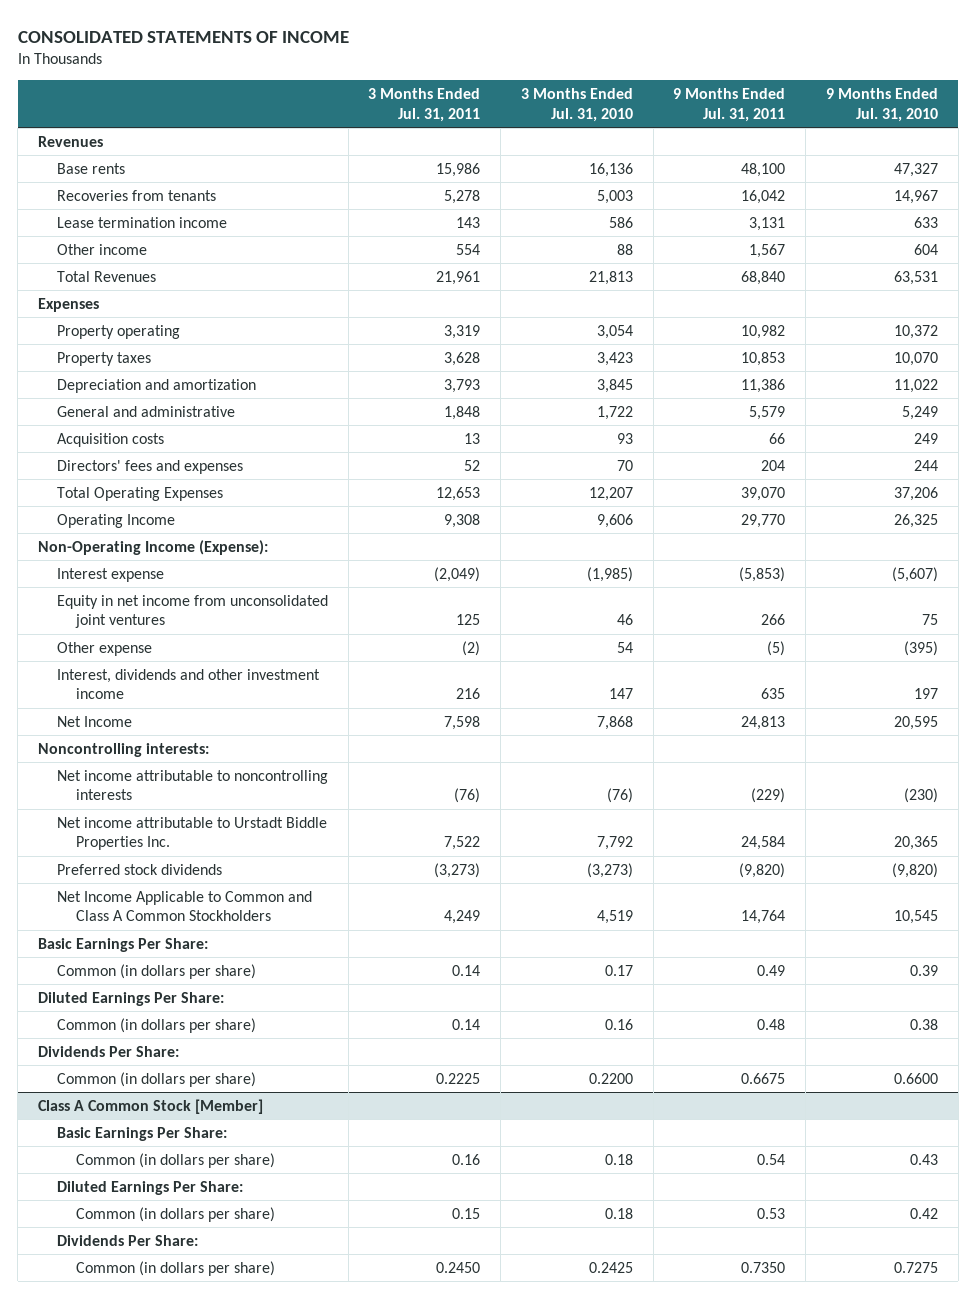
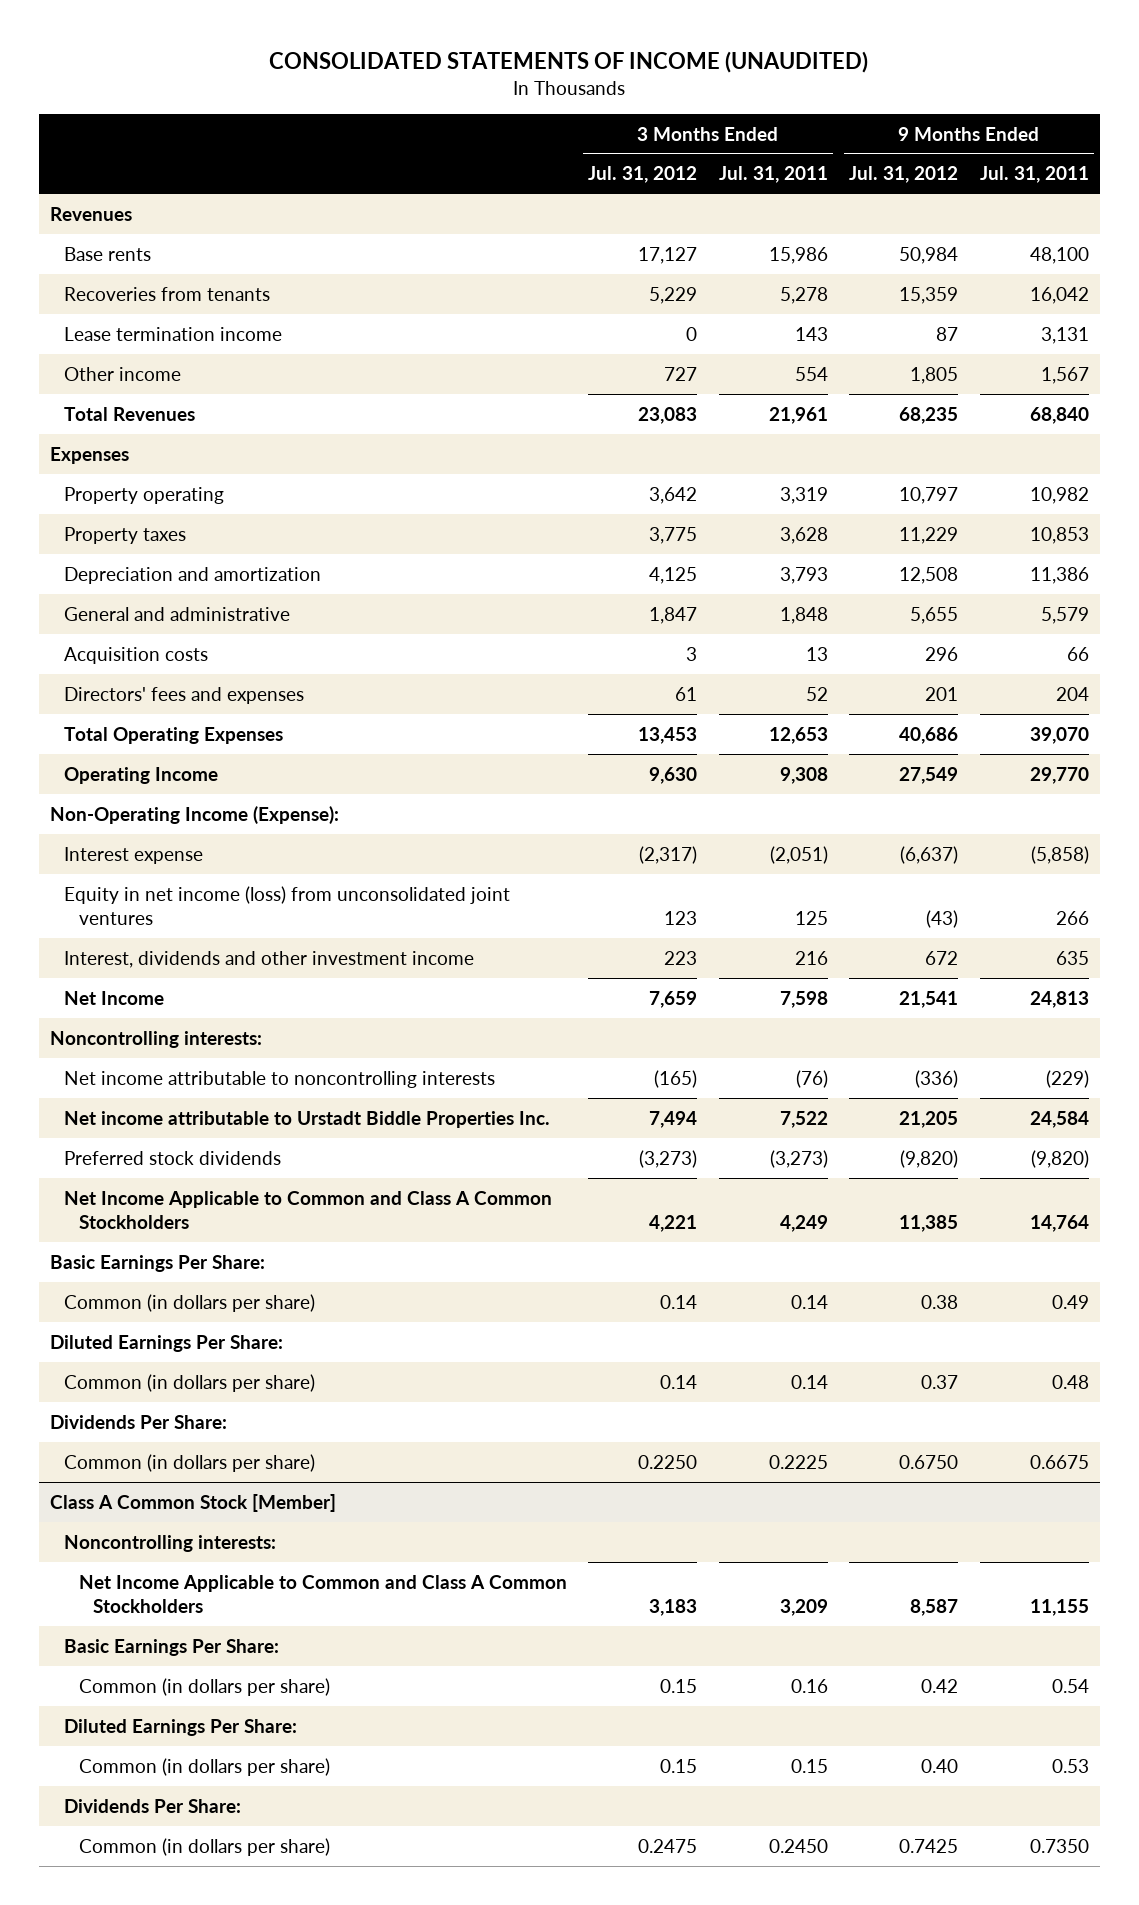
- CONSOLIDATED STATEMENTS OF INCOME
+ CONSOLIDATED STATEMENTS OF INCOME (UNAUDITED)
- | 3 Months Ended Jul. 31, 2011 | 3 Months Ended Jul. 31, 2010 | 9 Months Ended Jul. 31, 2011 | 9 Months Ended Jul. 31, 2010
+ | 3 Months Ended Jul. 31, 2012 | 3 Months Ended Jul. 31, 2011 | 9 Months Ended Jul. 31, 2012 | 9 Months Ended Jul. 31, 2011
- Interest expense | (2,049) | (1,985) | (5,853) | (5,607)
- Equity in net income from unconsolidated joint ventures | 125 | 46 | 266 | 75
- Other expense | (2) | 54 | (5) | (395)
+ Interest expense | (2,317) | (2,051) | (6,637) | (5,858)
+ Equity in net income (loss) from unconsolidated joint ventures | 123 | 125 | (43) | 266
@ Class A Common Stock [Member]
+ Noncontrolling interests:
+ Net Income Applicable to Common and Class A Common Stockholders | 3,183 | 3,209 | 8,587 | 11,155

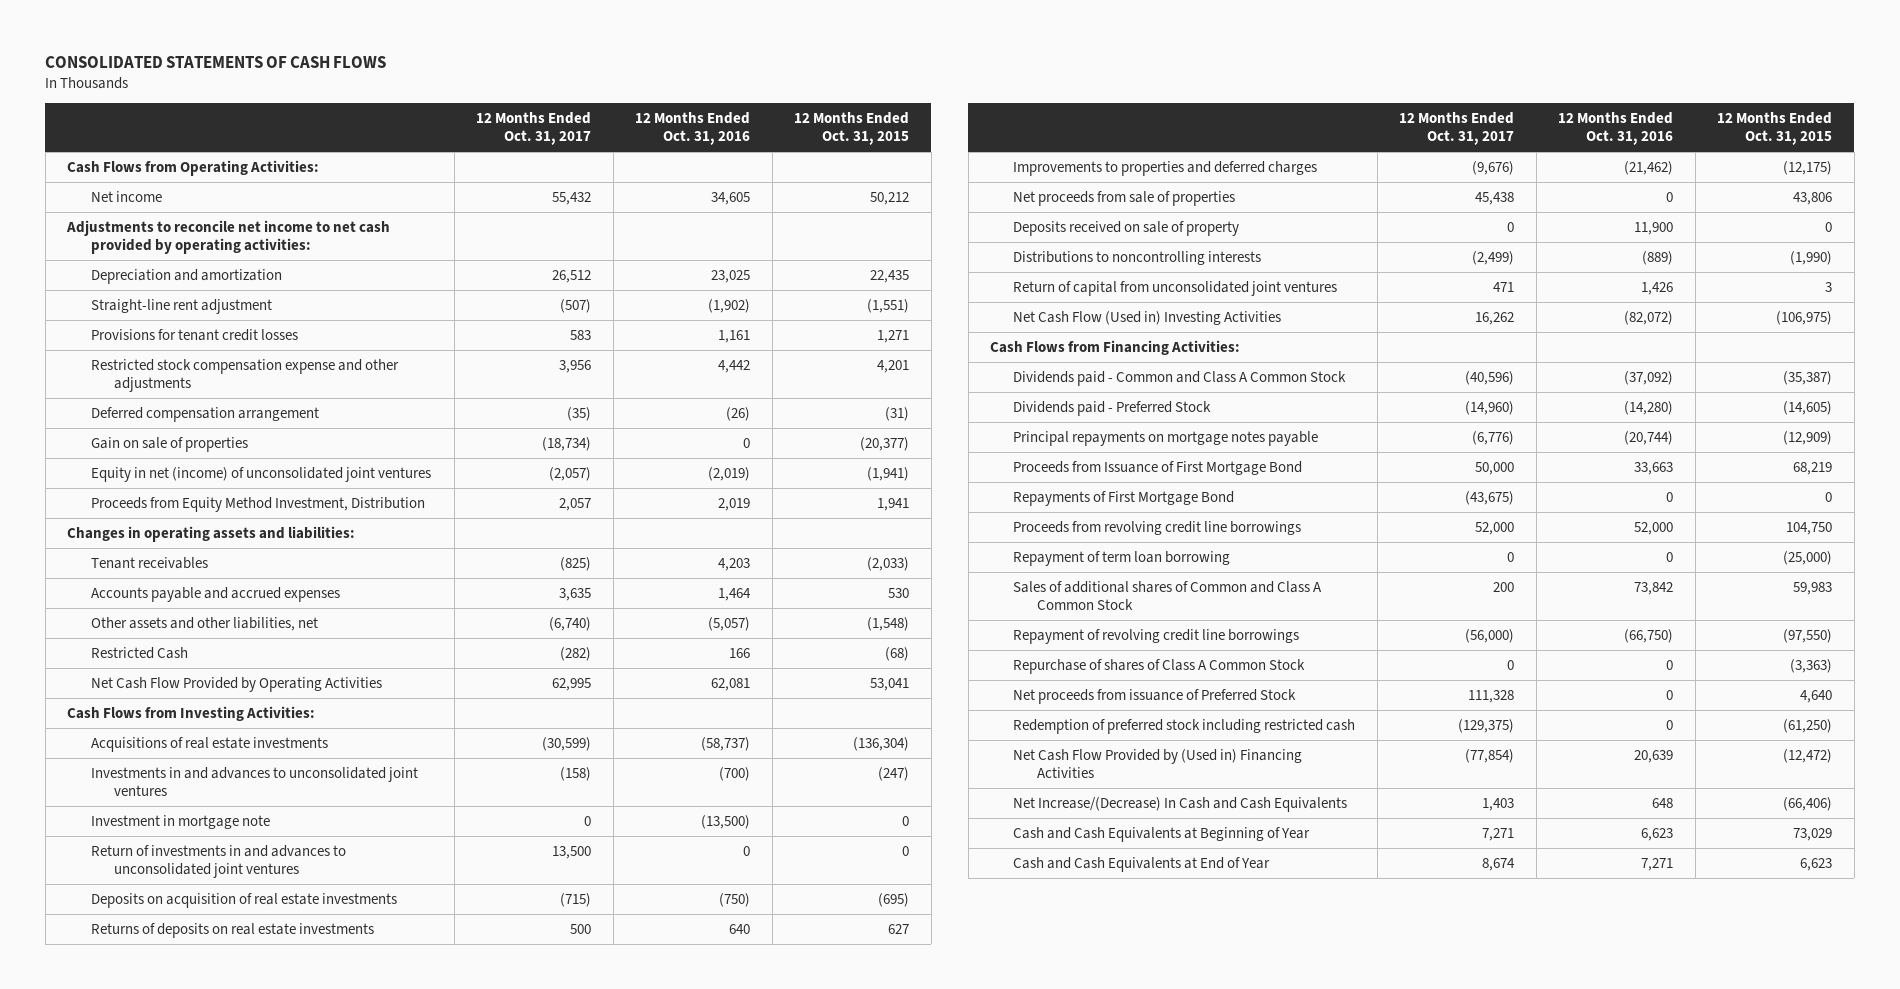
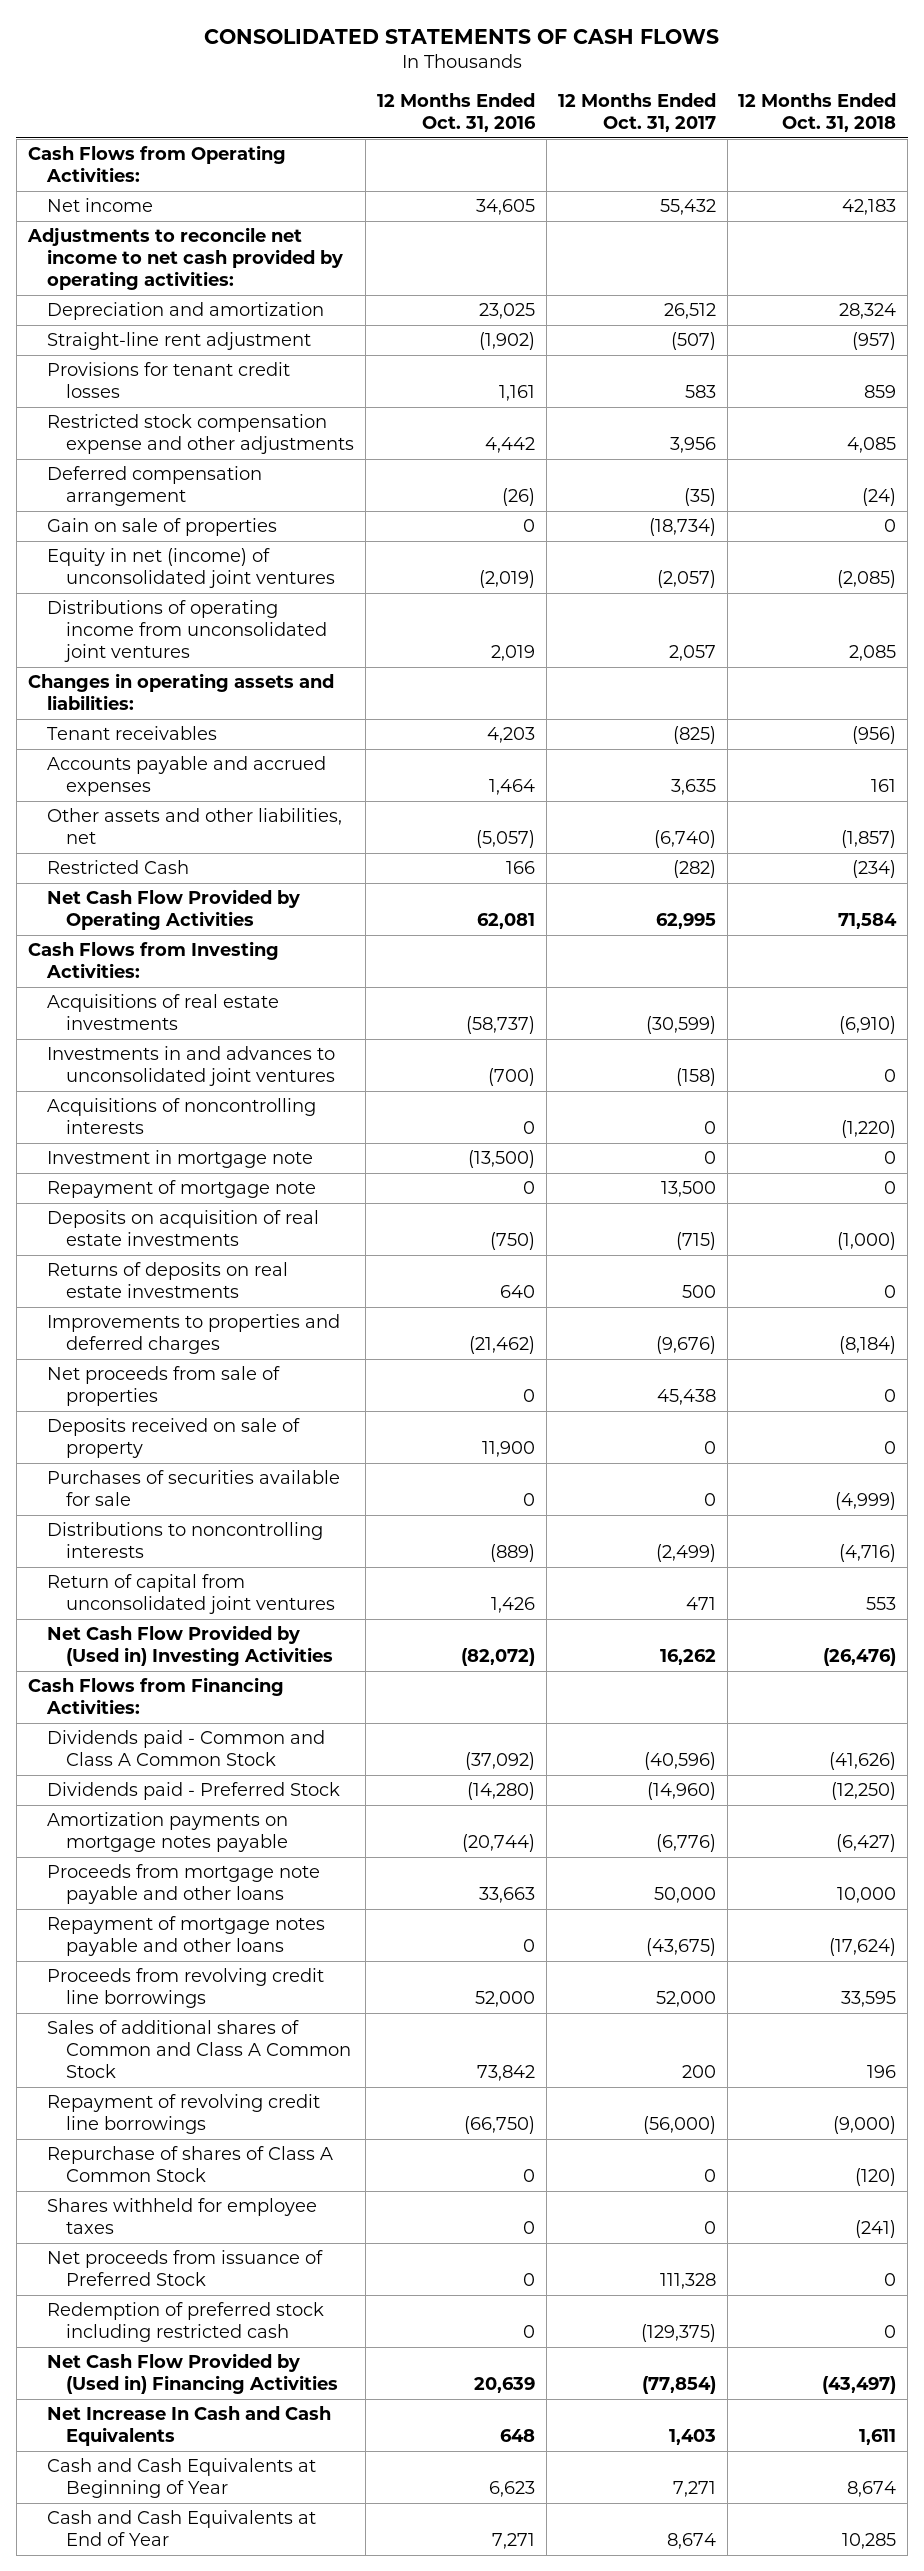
- | 12 Months Ended Oct. 31, 2017 | 12 Months Ended Oct. 31, 2016 | 12 Months Ended Oct. 31, 2015
+ | 12 Months Ended Oct. 31, 2016 | 12 Months Ended Oct. 31, 2017 | 12 Months Ended Oct. 31, 2018
- Proceeds from Equity Method Investment, Distribution | 2,057 | 2,019 | 1,941
+ Distributions of operating income from unconsolidated joint ventures | 2,019 | 2,057 | 2,085
+ Acquisitions of noncontrolling interests | 0 | 0 | (1,220)
- Return of investments in and advances to unconsolidated joint ventures | 13,500 | 0 | 0
+ Repayment of mortgage note | 0 | 13,500 | 0
+ Purchases of securities available for sale | 0 | 0 | (4,999)
- Net Cash Flow (Used in) Investing Activities | 16,262 | (82,072) | (106,975)
+ Net Cash Flow Provided by (Used in) Investing Activities | (82,072) | 16,262 | (26,476)
- Principal repayments on mortgage notes payable | (6,776) | (20,744) | (12,909)
- Proceeds from Issuance of First Mortgage Bond | 50,000 | 33,663 | 68,219
- Repayments of First Mortgage Bond | (43,675) | 0 | 0
+ Amortization payments on mortgage notes payable | (20,744) | (6,776) | (6,427)
+ Proceeds from mortgage note payable and other loans | 33,663 | 50,000 | 10,000
+ Repayment of mortgage notes payable and other loans | 0 | (43,675) | (17,624)
- Repayment of term loan borrowing | 0 | 0 | (25,000)
+ Shares withheld for employee taxes | 0 | 0 | (241)
- Net Increase/(Decrease) In Cash and Cash Equivalents | 1,403 | 648 | (66,406)
+ Net Increase In Cash and Cash Equivalents | 648 | 1,403 | 1,611

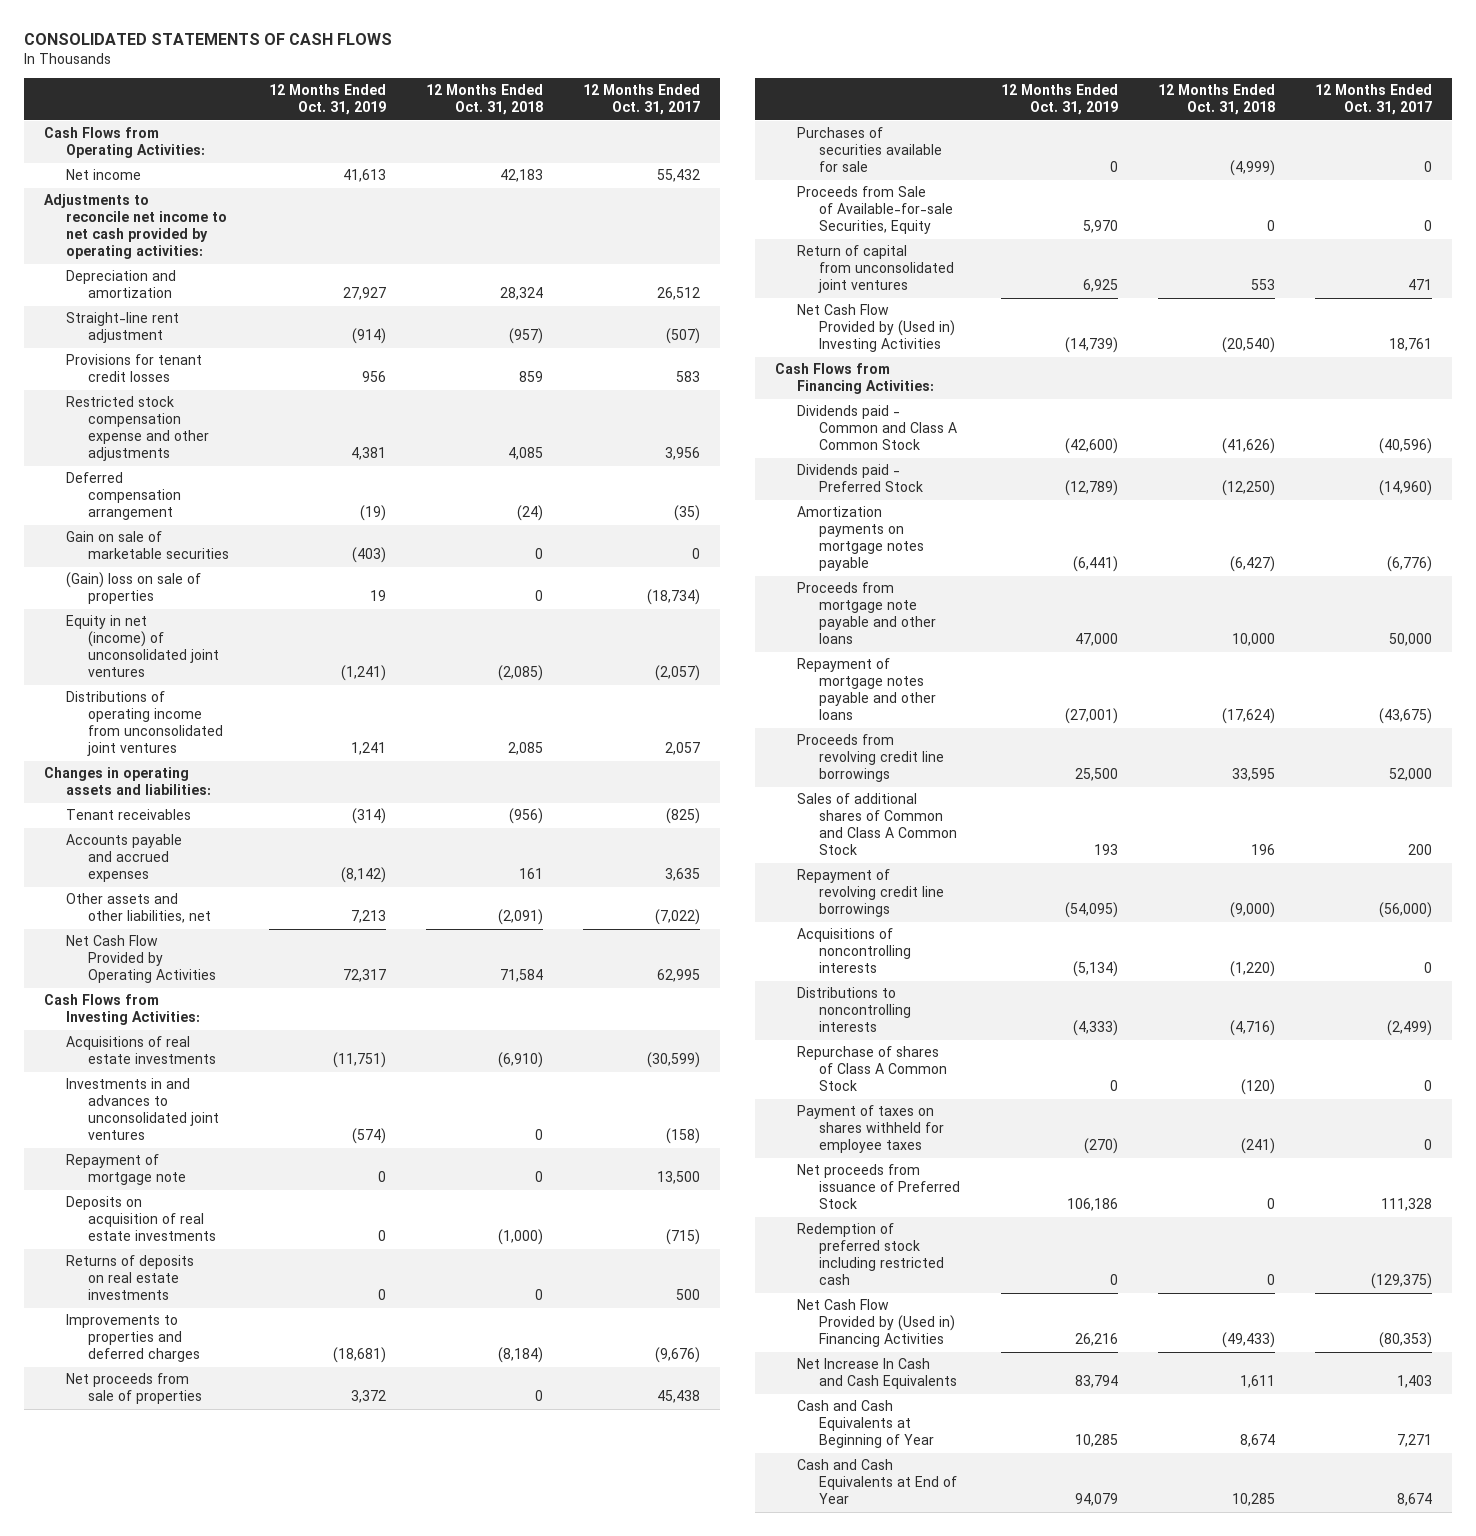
- | 12 Months Ended Oct. 31, 2016 | 12 Months Ended Oct. 31, 2017 | 12 Months Ended Oct. 31, 2018
+ | 12 Months Ended Oct. 31, 2019 | 12 Months Ended Oct. 31, 2018 | 12 Months Ended Oct. 31, 2017
- Gain on sale of properties | 0 | (18,734) | 0
+ Gain on sale of marketable securities | (403) | 0 | 0
+ (Gain) loss on sale of properties | 19 | 0 | (18,734)
- Other assets and other liabilities, net | (5,057) | (6,740) | (1,857)
- Restricted Cash | 166 | (282) | (234)
+ Other assets and other liabilities, net | 7,213 | (2,091) | (7,022)
- Investment in mortgage note | (13,500) | 0 | 0
- Deposits received on sale of property | 11,900 | 0 | 0
+ Proceeds from Sale of Available-for-sale Securities, Equity | 5,970 | 0 | 0
- Net Cash Flow Provided by (Used in) Investing Activities | (82,072) | 16,262 | (26,476)
+ Net Cash Flow Provided by (Used in) Investing Activities | (14,739) | (20,540) | 18,761
moved down: Acquisitions of noncontrolling interests | (5,134) | (1,220) | 0
moved down: Distributions to noncontrolling interests | (4,333) | (4,716) | (2,499)
- Shares withheld for employee taxes | 0 | 0 | (241)
+ Payment of taxes on shares withheld for employee taxes | (270) | (241) | 0
- Net Cash Flow Provided by (Used in) Financing Activities | 20,639 | (77,854) | (43,497)
+ Net Cash Flow Provided by (Used in) Financing Activities | 26,216 | (49,433) | (80,353)

